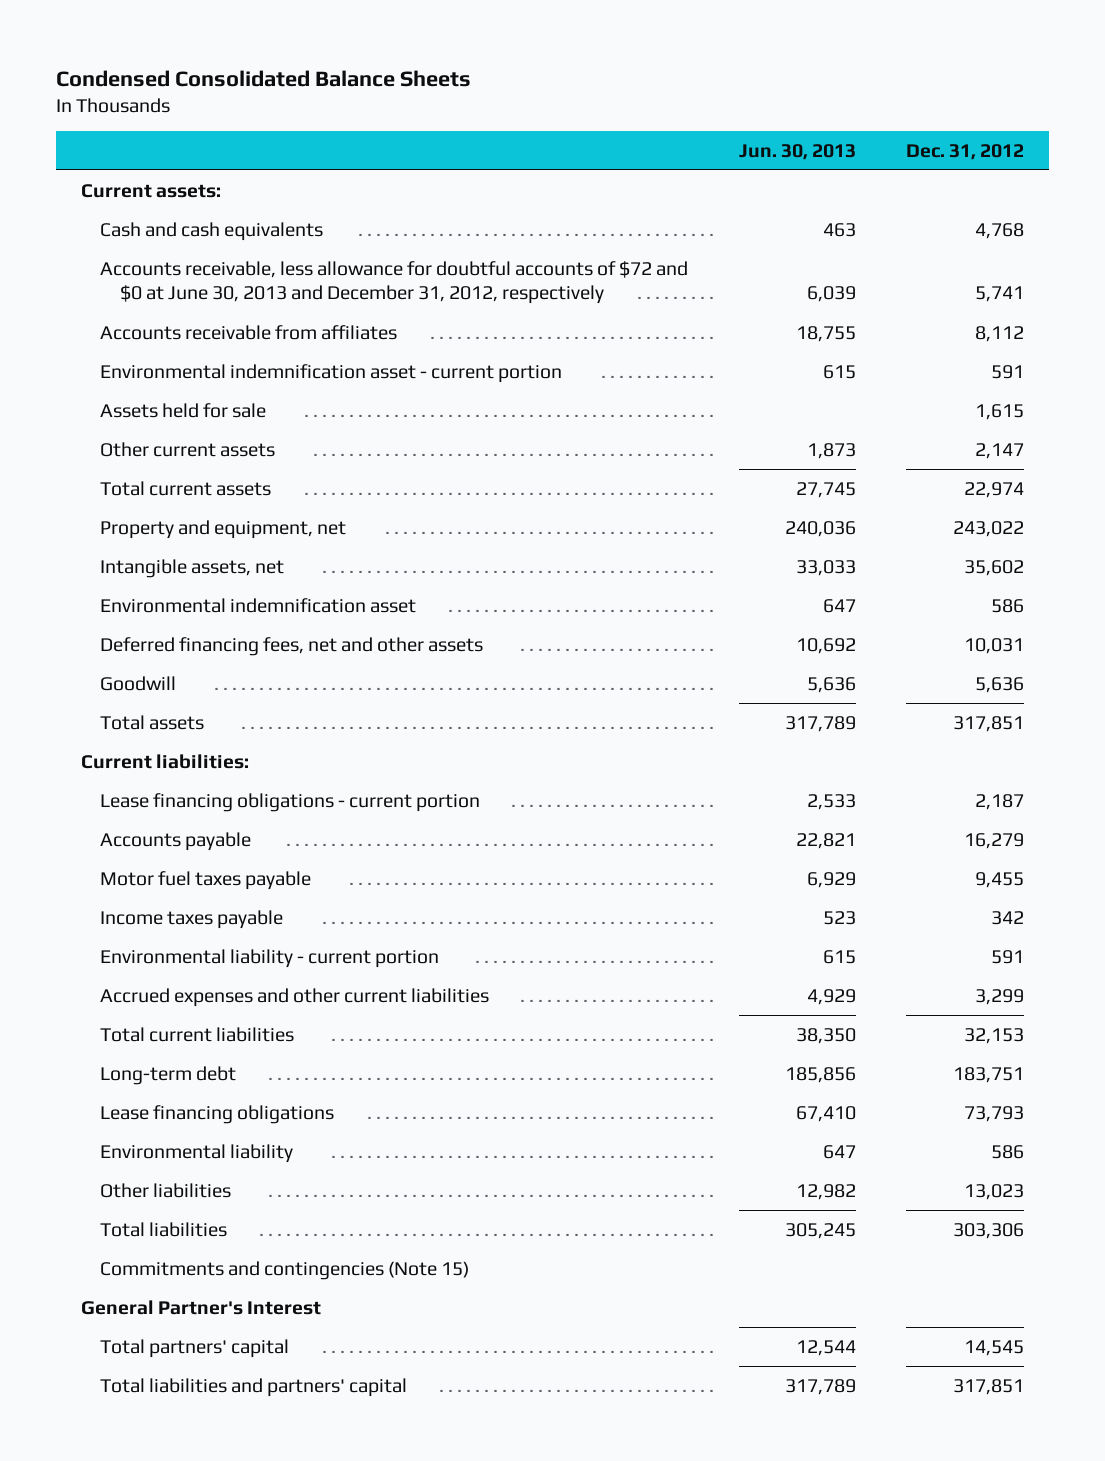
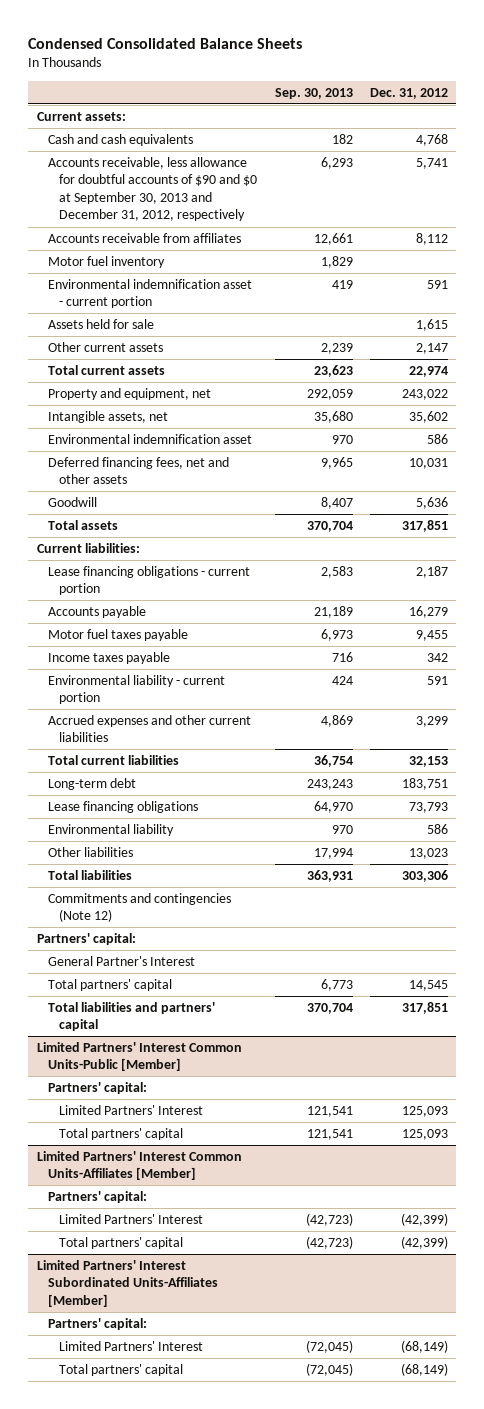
- | Jun. 30, 2013 | Dec. 31, 2012
+ | Sep. 30, 2013 | Dec. 31, 2012
- Accounts receivable, less allowance for doubtful accounts of $72 and $0 at June 30, 2013 and December 31, 2012, respectively | 6,039 | 5,741
+ Accounts receivable, less allowance for doubtful accounts of $90 and $0 at September 30, 2013 and December 31, 2012, respectively | 6,293 | 5,741
+ Motor fuel inventory | 1,829 |
- Commitments and contingencies (Note 15)
+ Commitments and contingencies (Note 12)
+ Partners' capital:
+ Limited Partners' Interest Common Units-Public [Member]
+ Partners' capital:
+ Limited Partners' Interest | 121,541 | 125,093
+ Total partners' capital | 121,541 | 125,093
+ Limited Partners' Interest Common Units-Affiliates [Member]
+ Partners' capital:
+ Limited Partners' Interest | (42,723) | (42,399)
+ Total partners' capital | (42,723) | (42,399)
+ Limited Partners' Interest Subordinated Units-Affiliates [Member]
+ Partners' capital:
+ Limited Partners' Interest | (72,045) | (68,149)
+ Total partners' capital | (72,045) | (68,149)

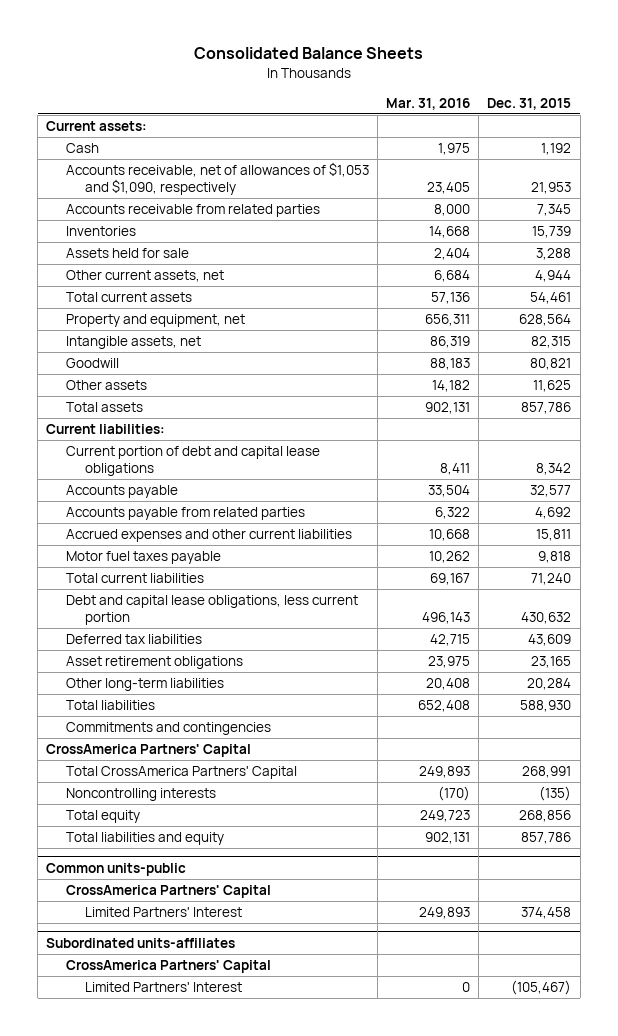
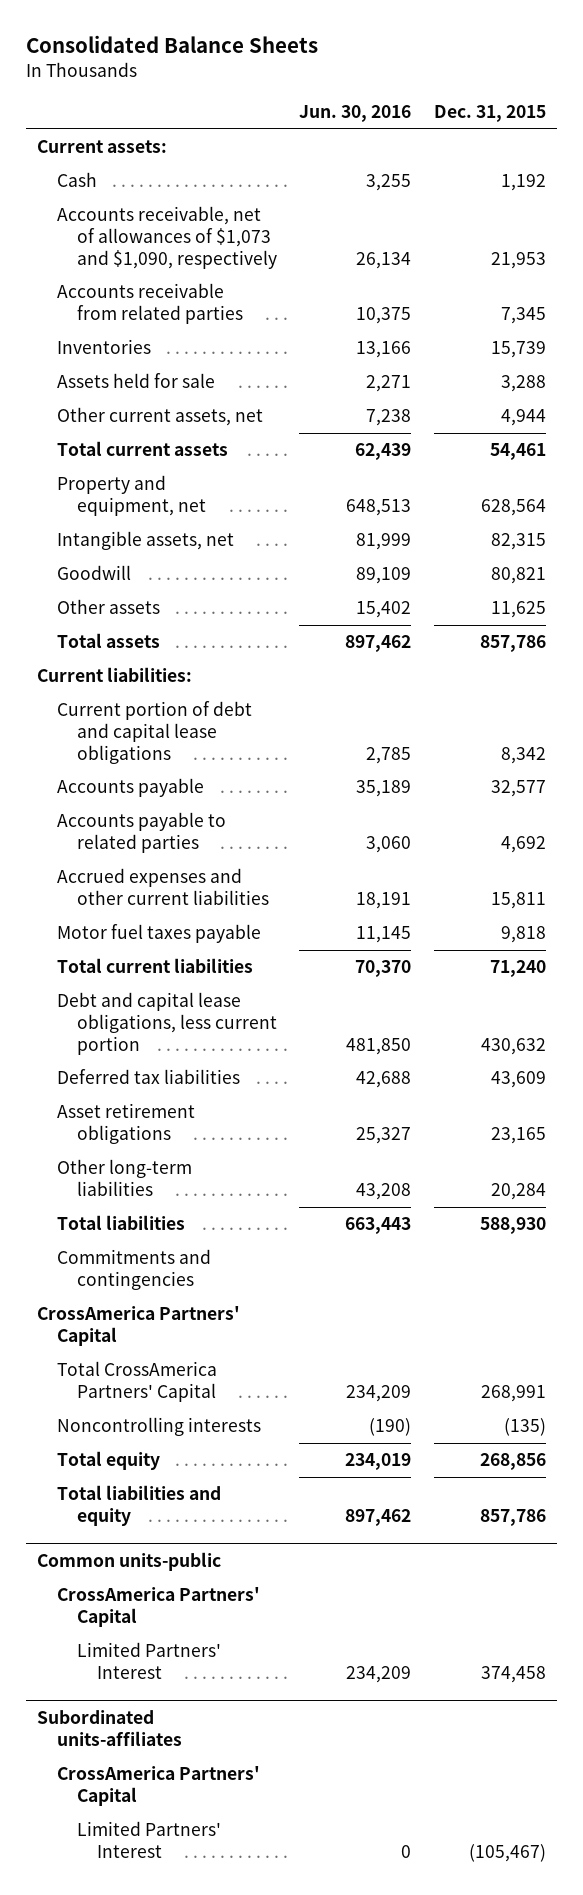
- | Mar. 31, 2016 | Dec. 31, 2015
+ | Jun. 30, 2016 | Dec. 31, 2015
- Accounts receivable, net of allowances of $1,053 and $1,090, respectively | 23,405 | 21,953
+ Accounts receivable, net of allowances of $1,073 and $1,090, respectively | 26,134 | 21,953
- Accounts payable from related parties | 6,322 | 4,692
+ Accounts payable to related parties | 3,060 | 4,692

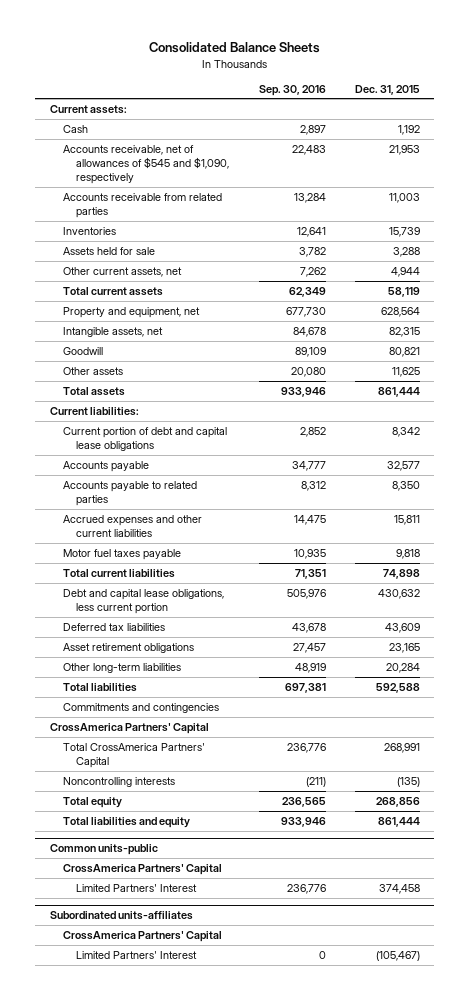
- | Jun. 30, 2016 | Dec. 31, 2015
+ | Sep. 30, 2016 | Dec. 31, 2015
- Accounts receivable, net of allowances of $1,073 and $1,090, respectively | 26,134 | 21,953
- Accounts receivable from related parties | 10,375 | 7,345
+ Accounts receivable, net of allowances of $545 and $1,090, respectively | 22,483 | 21,953
+ Accounts receivable from related parties | 13,284 | 11,003
- Total current assets | 62,439 | 54,461
+ Total current assets | 62,349 | 58,119
- Total assets | 897,462 | 857,786
+ Total assets | 933,946 | 861,444
- Accounts payable to related parties | 3,060 | 4,692
+ Accounts payable to related parties | 8,312 | 8,350
- Total current liabilities | 70,370 | 71,240
+ Total current liabilities | 71,351 | 74,898
- Total liabilities | 663,443 | 588,930
+ Total liabilities | 697,381 | 592,588
- Total liabilities and equity | 897,462 | 857,786
+ Total liabilities and equity | 933,946 | 861,444

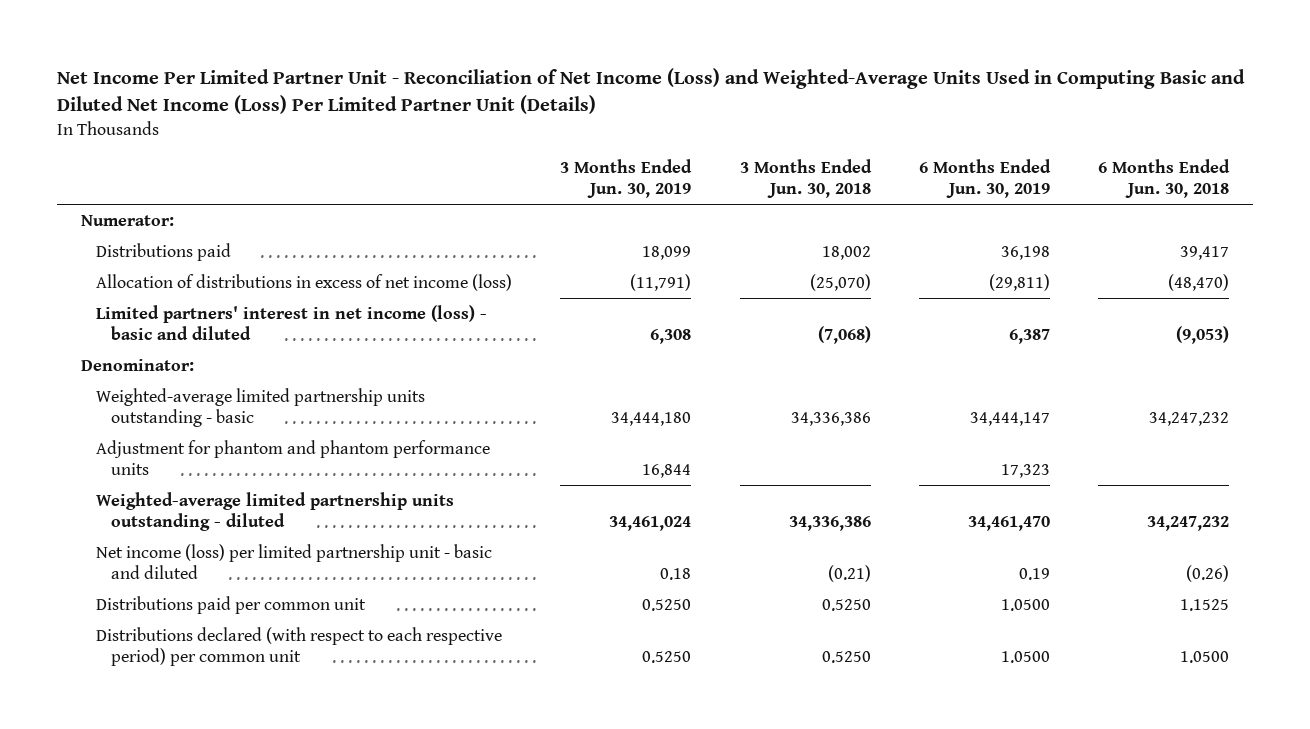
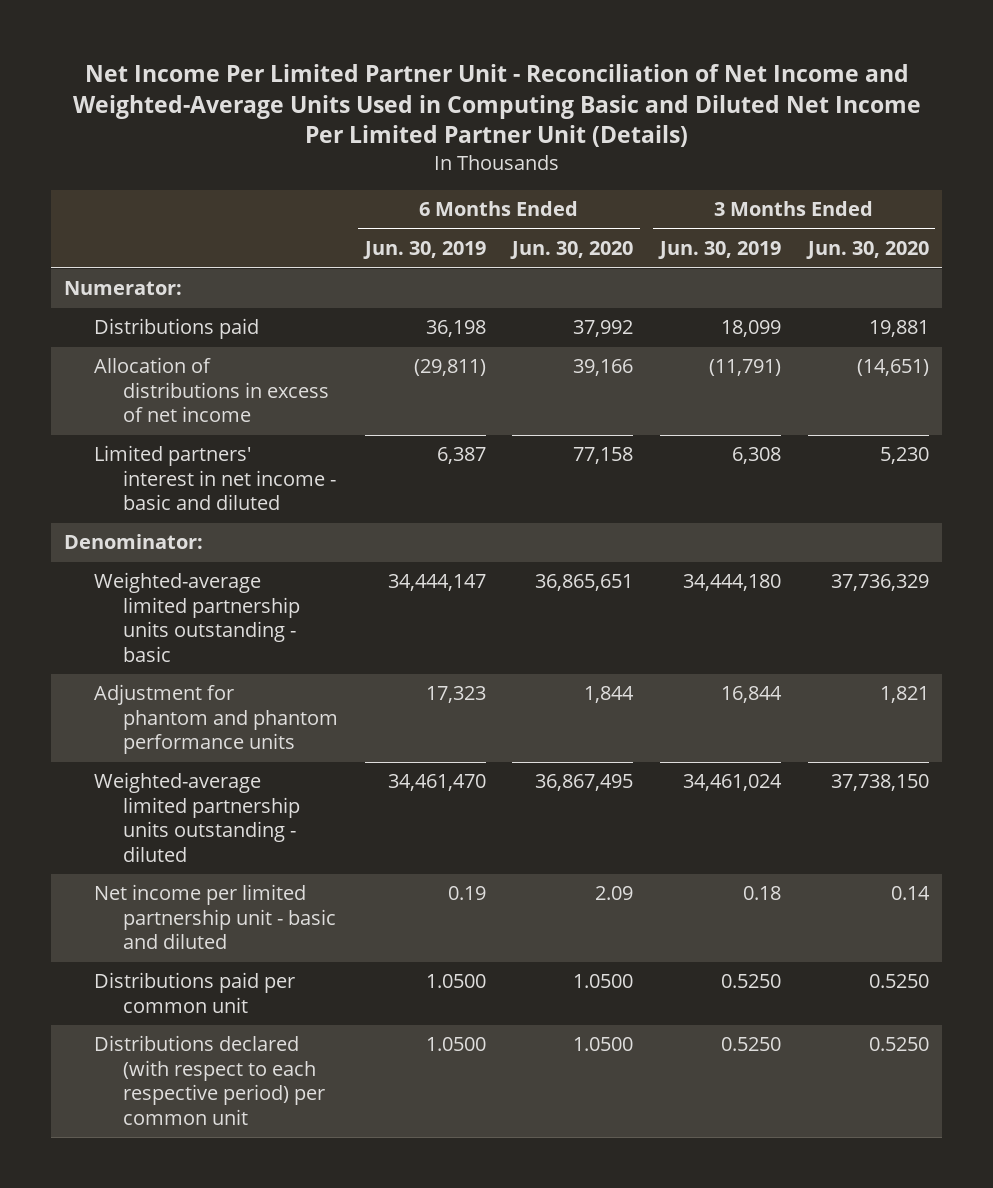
- Net Income Per Limited Partner Unit - Reconciliation of Net Income (Loss) and Weighted-Average Units Used in Computing Basic and Diluted Net Income (Loss) Per Limited Partner Unit (Details)
+ Net Income Per Limited Partner Unit - Reconciliation of Net Income and Weighted-Average Units Used in Computing Basic and Diluted Net Income Per Limited Partner Unit (Details)
- | 3 Months Ended Jun. 30, 2019 | 3 Months Ended Jun. 30, 2018 | 6 Months Ended Jun. 30, 2019 | 6 Months Ended Jun. 30, 2018
+ | 6 Months Ended Jun. 30, 2019 | 6 Months Ended Jun. 30, 2020 | 3 Months Ended Jun. 30, 2019 | 3 Months Ended Jun. 30, 2020
- Allocation of distributions in excess of net income (loss) | (11,791) | (25,070) | (29,811) | (48,470)
- Limited partners' interest in net income (loss) - basic and diluted | 6,308 | (7,068) | 6,387 | (9,053)
+ Allocation of distributions in excess of net income | (29,811) | 39,166 | (11,791) | (14,651)
+ Limited partners' interest in net income - basic and diluted | 6,387 | 77,158 | 6,308 | 5,230
- Net income (loss) per limited partnership unit - basic and diluted | 0.18 | (0.21) | 0.19 | (0.26)
+ Net income per limited partnership unit - basic and diluted | 0.19 | 2.09 | 0.18 | 0.14

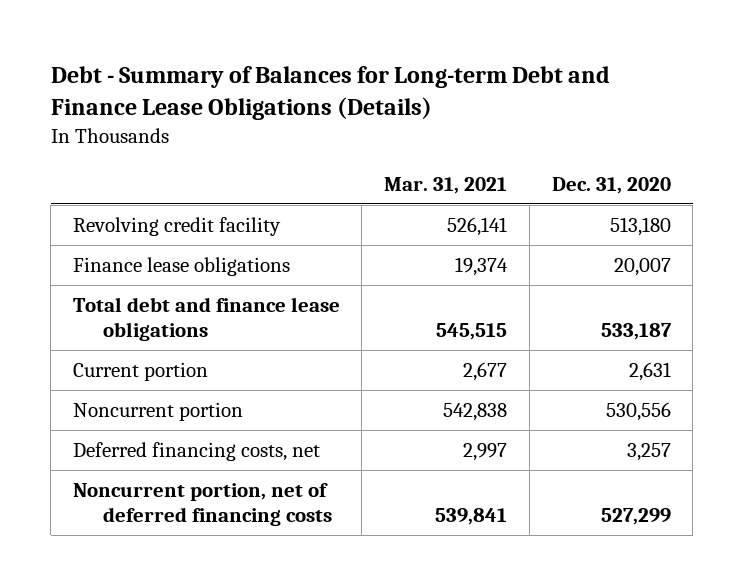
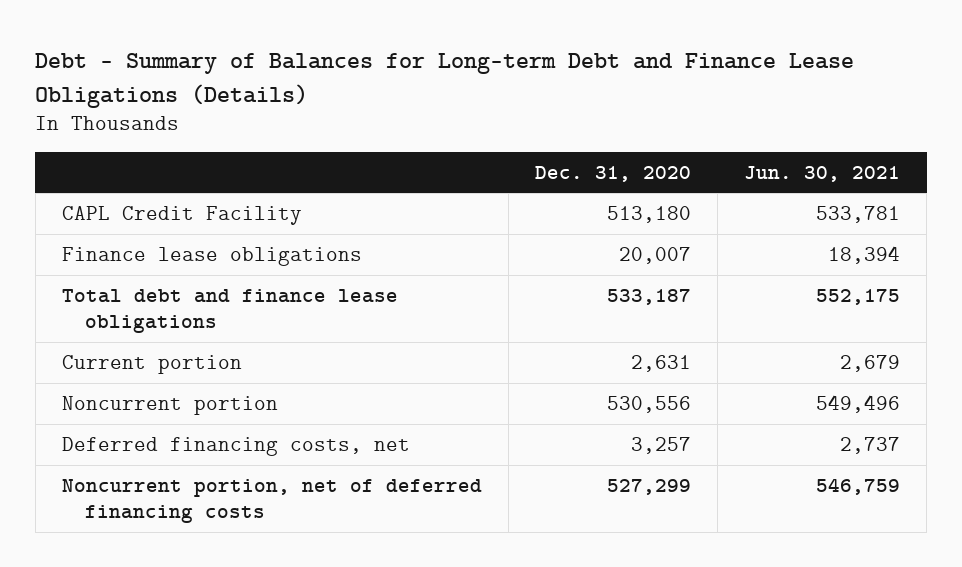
- | Mar. 31, 2021 | Dec. 31, 2020
+ | Dec. 31, 2020 | Jun. 30, 2021
- Revolving credit facility | 526,141 | 513,180
+ CAPL Credit Facility | 513,180 | 533,781

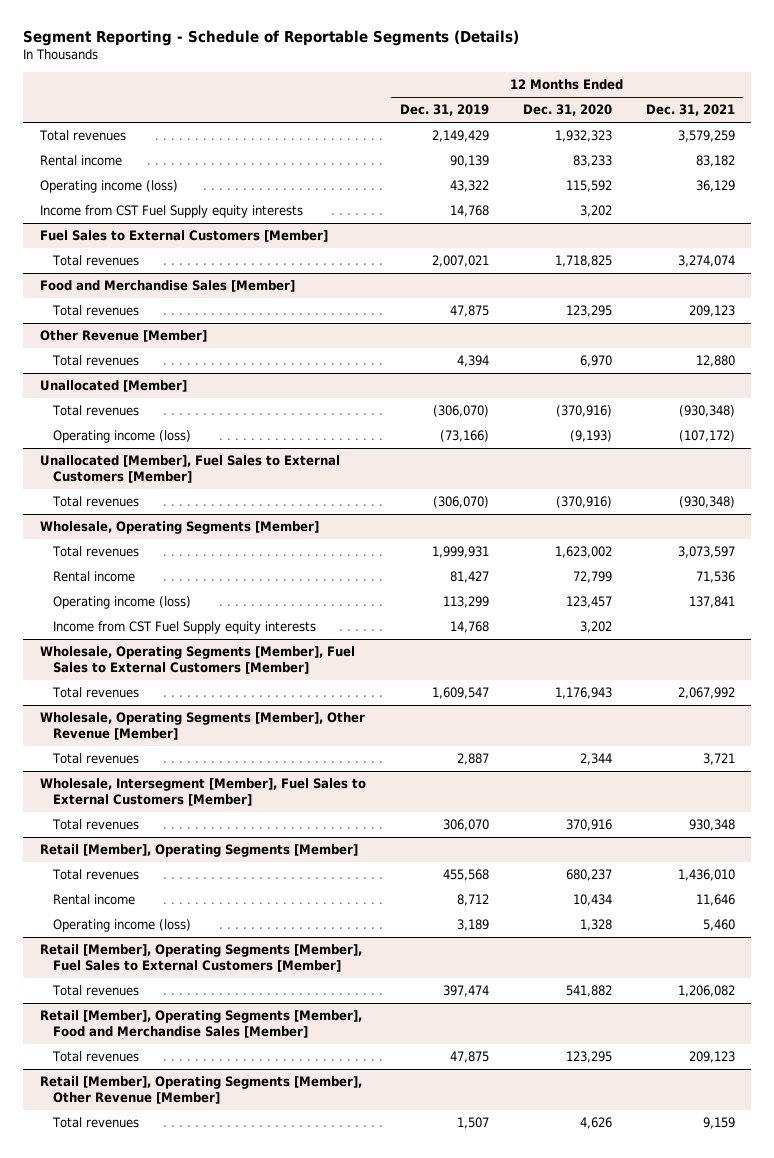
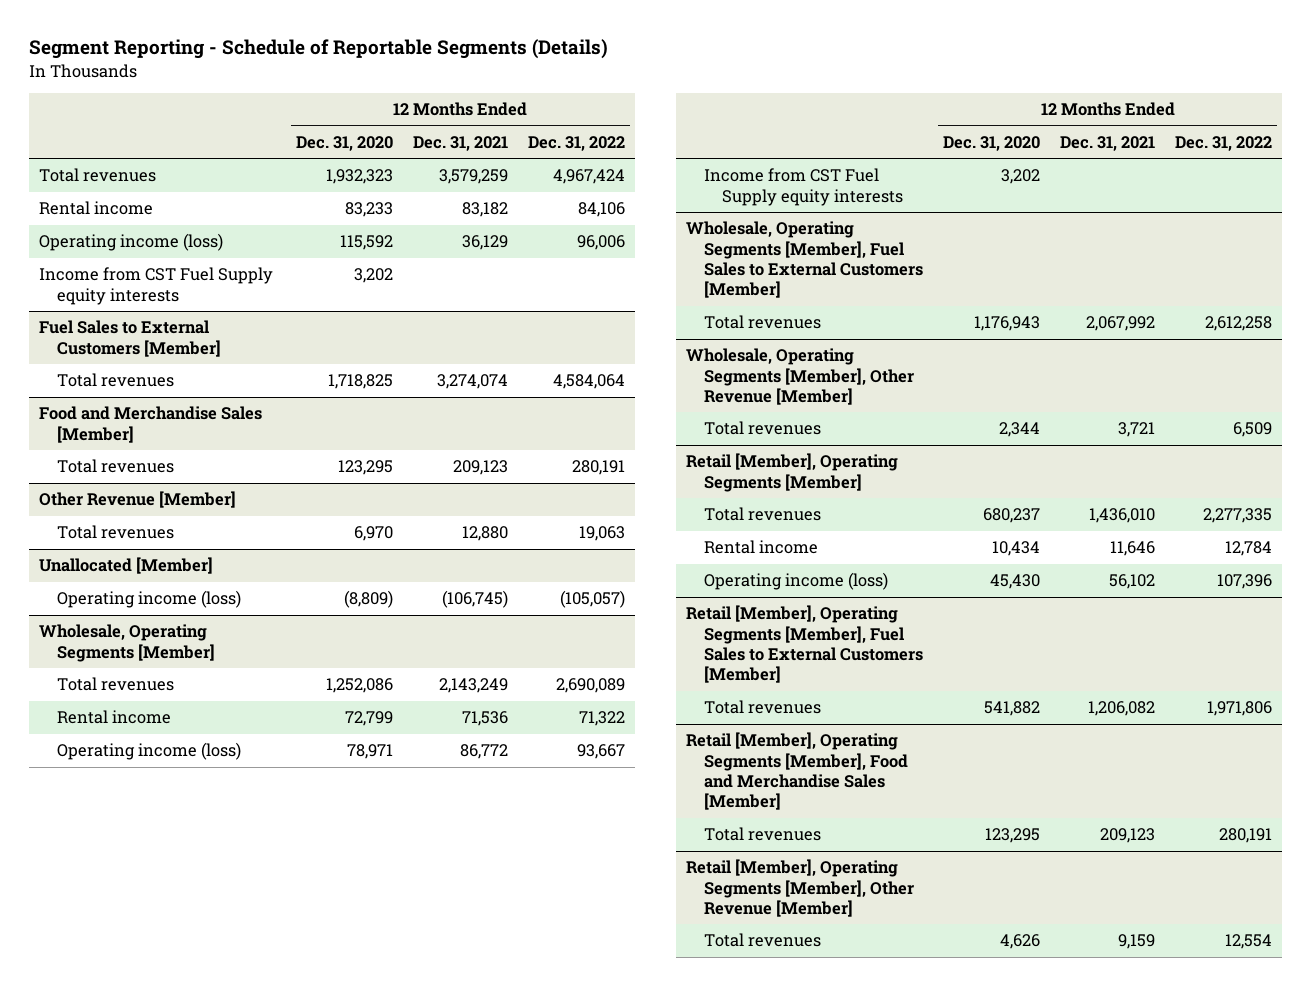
- | 12 Months Ended Dec. 31, 2019 | 12 Months Ended Dec. 31, 2020 | 12 Months Ended Dec. 31, 2021
+ | 12 Months Ended Dec. 31, 2020 | 12 Months Ended Dec. 31, 2021 | 12 Months Ended Dec. 31, 2022
@ Unallocated [Member]
- Total revenues | (306,070) | (370,916) | (930,348)
- Operating income (loss) | (73,166) | (9,193) | (107,172)
- Unallocated [Member], Fuel Sales to External Customers [Member]
- Total revenues | (306,070) | (370,916) | (930,348)
@ Unallocated [Member]
+ Operating income (loss) | (8,809) | (106,745) | (105,057)
@ Wholesale, Operating Segments [Member]
- Total revenues | 1,999,931 | 1,623,002 | 3,073,597
+ Total revenues | 1,252,086 | 2,143,249 | 2,690,089
- Operating income (loss) | 113,299 | 123,457 | 137,841
+ Operating income (loss) | 78,971 | 86,772 | 93,667
- Wholesale, Intersegment [Member], Fuel Sales to External Customers [Member]
- Total revenues | 306,070 | 370,916 | 930,348
@ Retail [Member], Operating Segments [Member]
- Operating income (loss) | 3,189 | 1,328 | 5,460
+ Operating income (loss) | 45,430 | 56,102 | 107,396

